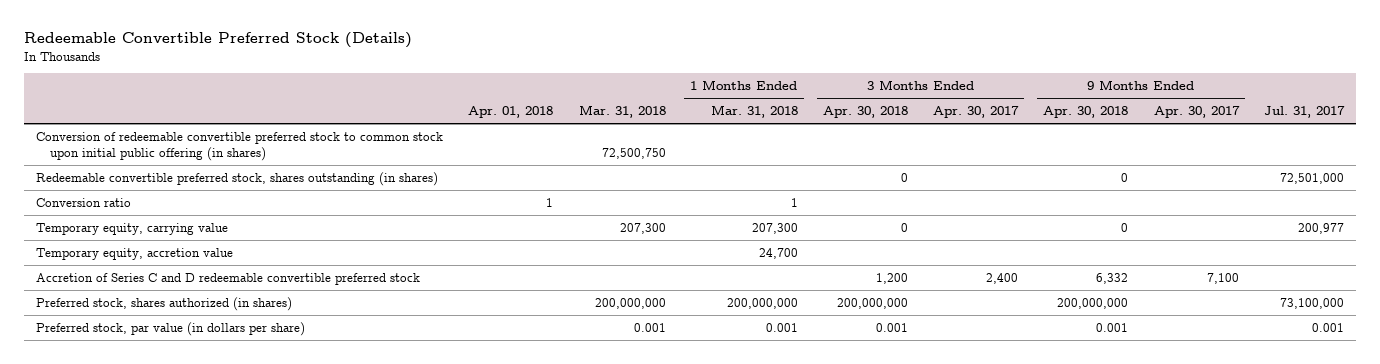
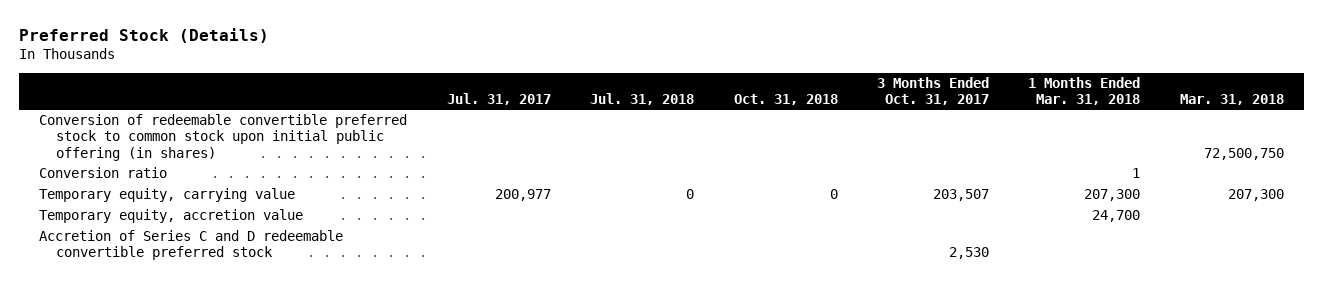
- Redeemable Convertible Preferred Stock (Details)
+ Preferred Stock (Details)
- | Apr. 01, 2018 | Mar. 31, 2018 | 1 Months Ended Mar. 31, 2018 | 3 Months Ended Apr. 30, 2018 | 3 Months Ended Apr. 30, 2017 | 9 Months Ended Apr. 30, 2018 | 9 Months Ended Apr. 30, 2017 | Jul. 31, 2017
+ | Jul. 31, 2017 | Jul. 31, 2018 | Oct. 31, 2018 | 3 Months Ended Oct. 31, 2017 | 1 Months Ended Mar. 31, 2018 | Mar. 31, 2018
- Redeemable convertible preferred stock, shares outstanding (in shares) | | | | 0 | | 0 | | 72,501,000
- Preferred stock, shares authorized (in shares) | | 200,000,000 | 200,000,000 | 200,000,000 | | 200,000,000 | | 73,100,000
- Preferred stock, par value (in dollars per share) | | 0.001 | 0.001 | 0.001 | | 0.001 | | 0.001

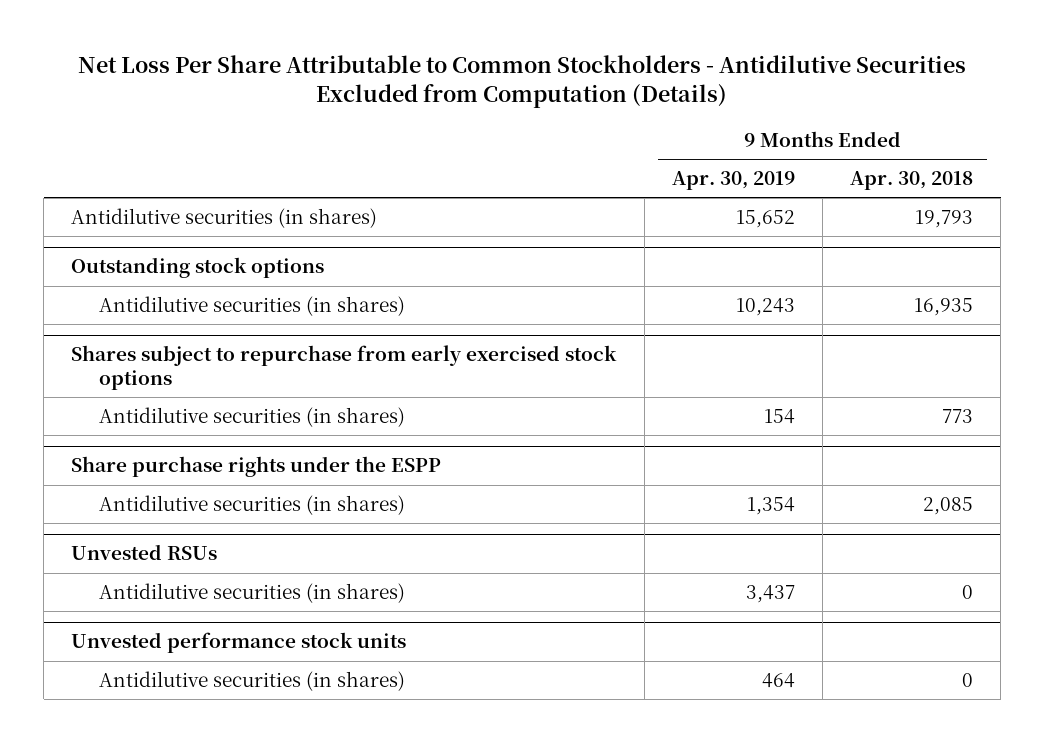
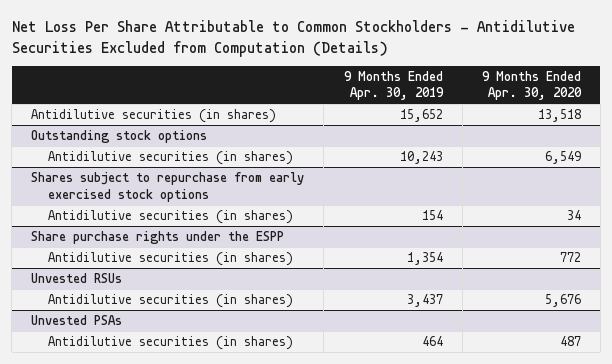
- | 9 Months Ended Apr. 30, 2019 | 9 Months Ended Apr. 30, 2018
+ | 9 Months Ended Apr. 30, 2019 | 9 Months Ended Apr. 30, 2020
- Unvested performance stock units
+ Unvested PSAs

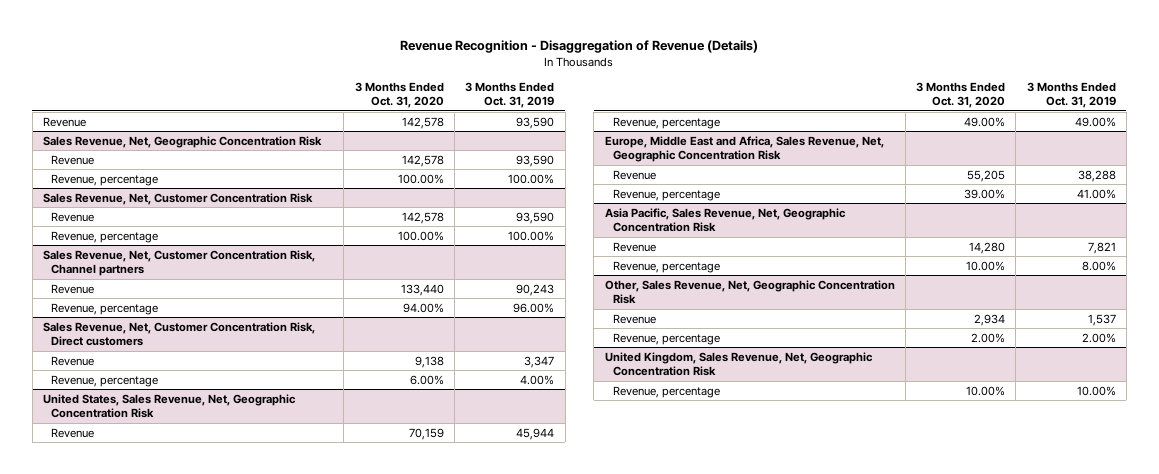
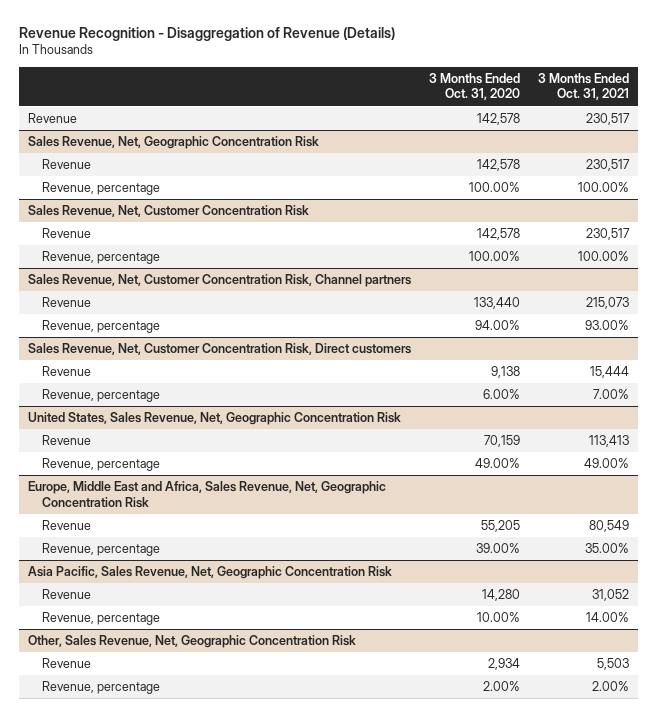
- | 3 Months Ended Oct. 31, 2020 | 3 Months Ended Oct. 31, 2019
+ | 3 Months Ended Oct. 31, 2020 | 3 Months Ended Oct. 31, 2021
- United Kingdom, Sales Revenue, Net, Geographic Concentration Risk
- Revenue, percentage | 10.00% | 10.00%

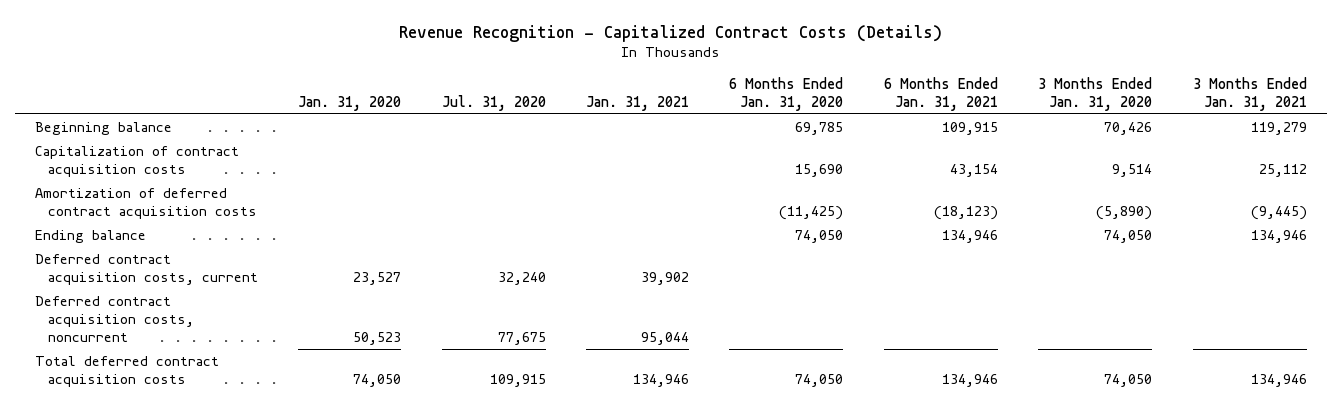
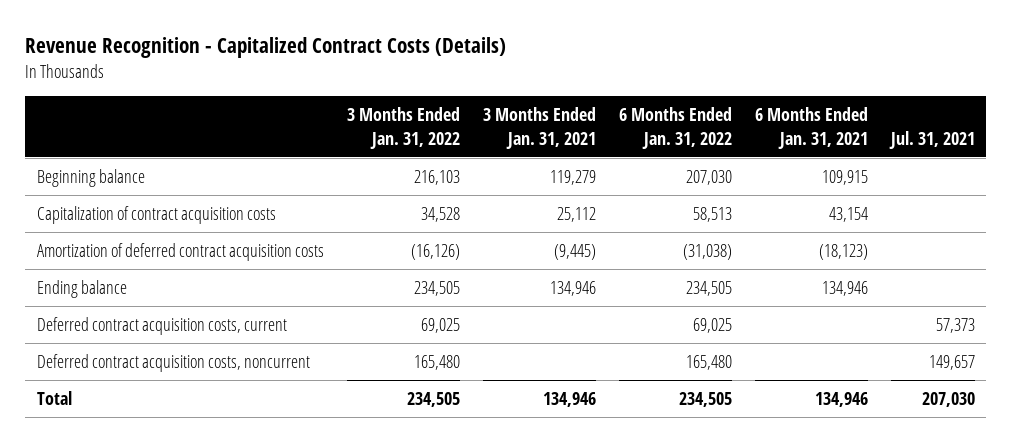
- | Jan. 31, 2020 | Jul. 31, 2020 | Jan. 31, 2021 | 6 Months Ended Jan. 31, 2020 | 6 Months Ended Jan. 31, 2021 | 3 Months Ended Jan. 31, 2020 | 3 Months Ended Jan. 31, 2021
+ | 3 Months Ended Jan. 31, 2022 | 3 Months Ended Jan. 31, 2021 | 6 Months Ended Jan. 31, 2022 | 6 Months Ended Jan. 31, 2021 | Jul. 31, 2021
- Total deferred contract acquisition costs | 74,050 | 109,915 | 134,946 | 74,050 | 134,946 | 74,050 | 134,946
+ Total | 234,505 | 134,946 | 234,505 | 134,946 | 207,030

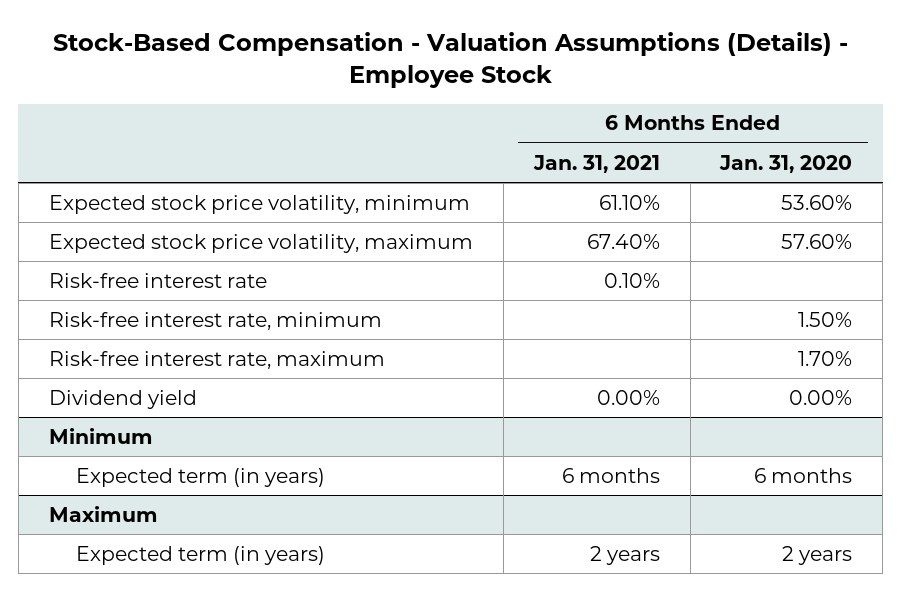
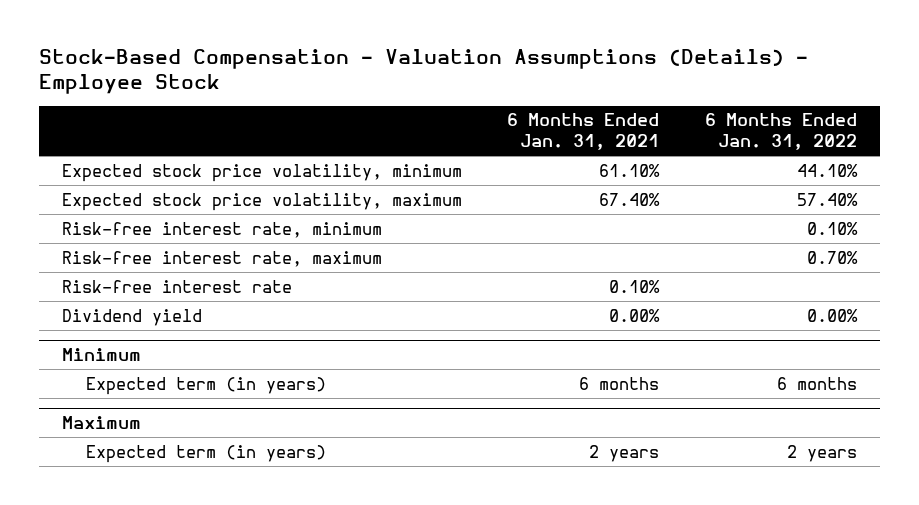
- | 6 Months Ended Jan. 31, 2021 | 6 Months Ended Jan. 31, 2020
+ | 6 Months Ended Jan. 31, 2021 | 6 Months Ended Jan. 31, 2022
moved down: Risk-free interest rate | 0.10% |

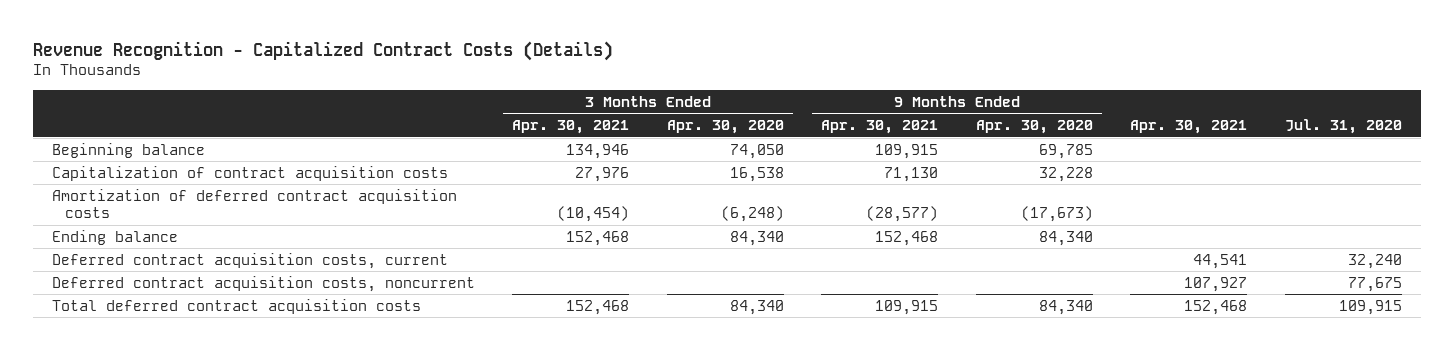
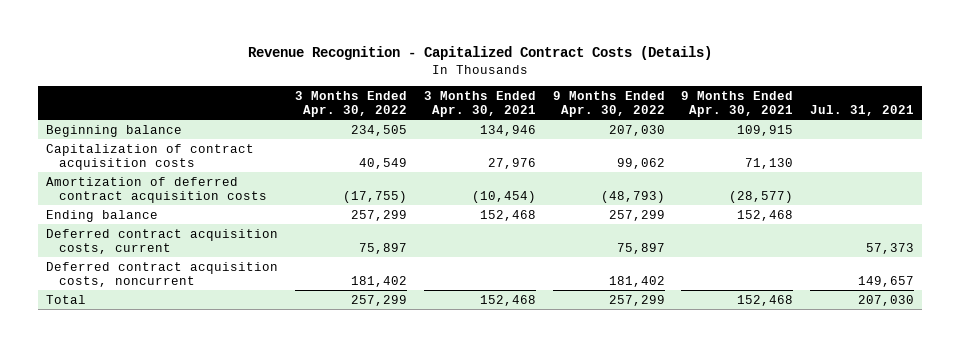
- | 3 Months Ended Apr. 30, 2021 | 3 Months Ended Apr. 30, 2020 | 9 Months Ended Apr. 30, 2021 | 9 Months Ended Apr. 30, 2020 | Apr. 30, 2021 | Jul. 31, 2020
+ | 3 Months Ended Apr. 30, 2022 | 3 Months Ended Apr. 30, 2021 | 9 Months Ended Apr. 30, 2022 | 9 Months Ended Apr. 30, 2021 | Jul. 31, 2021
- Total deferred contract acquisition costs | 152,468 | 84,340 | 109,915 | 84,340 | 152,468 | 109,915
+ Total | 257,299 | 152,468 | 257,299 | 152,468 | 207,030

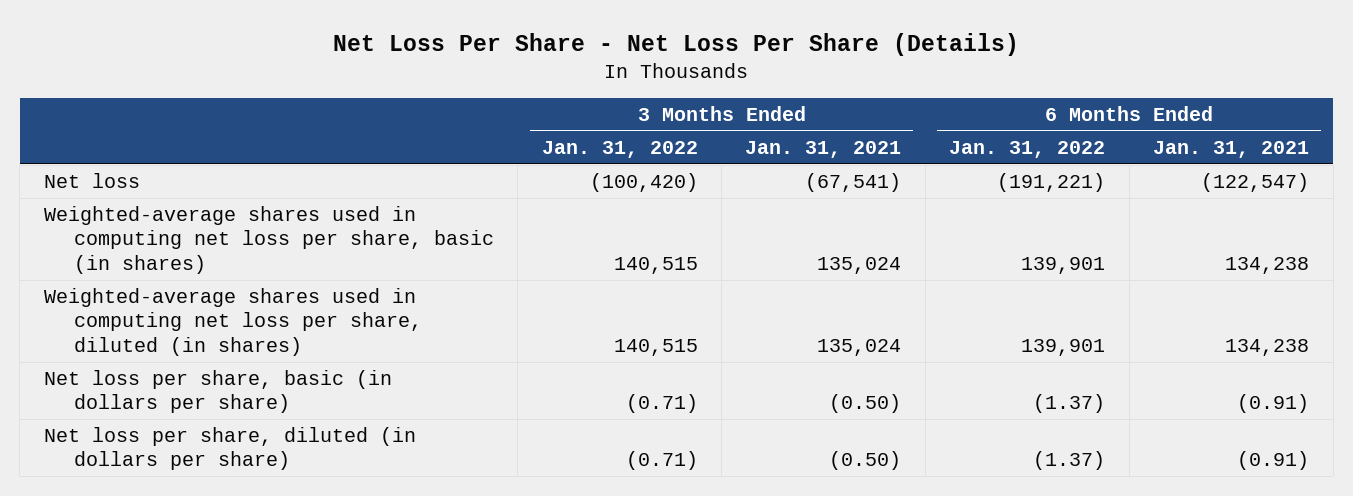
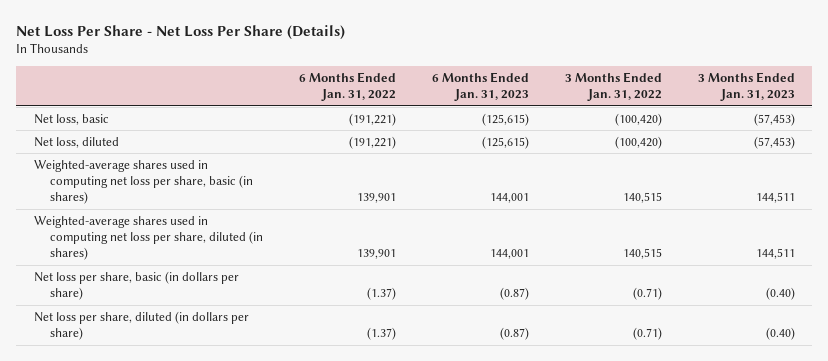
- | 3 Months Ended Jan. 31, 2022 | 3 Months Ended Jan. 31, 2021 | 6 Months Ended Jan. 31, 2022 | 6 Months Ended Jan. 31, 2021
+ | 6 Months Ended Jan. 31, 2022 | 6 Months Ended Jan. 31, 2023 | 3 Months Ended Jan. 31, 2022 | 3 Months Ended Jan. 31, 2023
- Net loss | (100,420) | (67,541) | (191,221) | (122,547)
+ Net loss, basic | (191,221) | (125,615) | (100,420) | (57,453)
+ Net loss, diluted | (191,221) | (125,615) | (100,420) | (57,453)

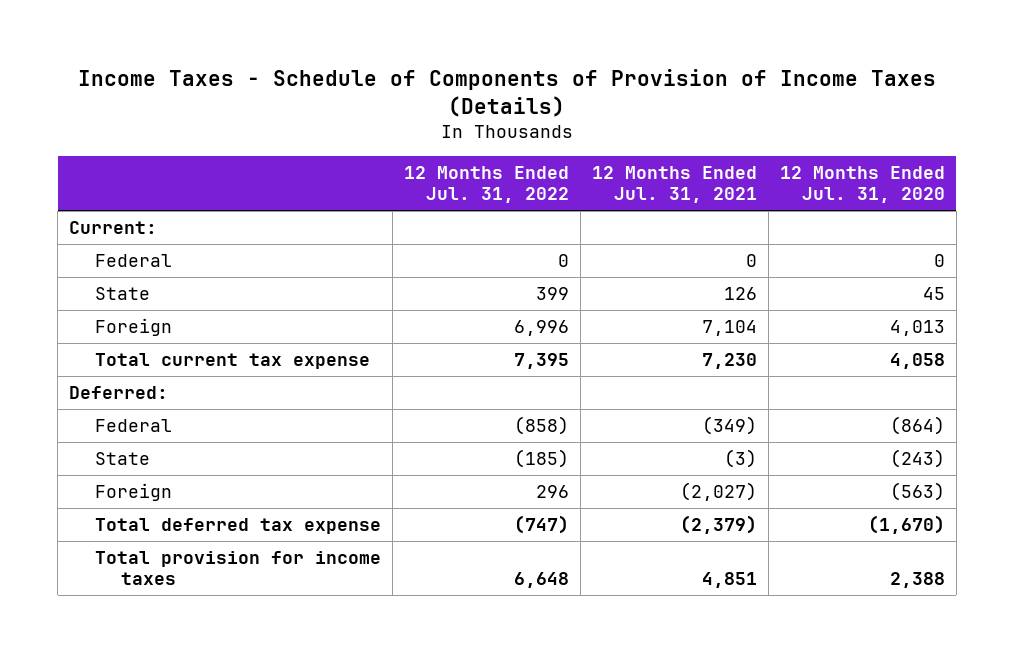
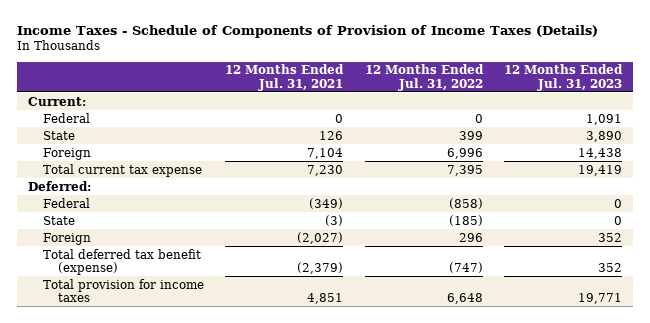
- | 12 Months Ended Jul. 31, 2022 | 12 Months Ended Jul. 31, 2021 | 12 Months Ended Jul. 31, 2020
+ | 12 Months Ended Jul. 31, 2021 | 12 Months Ended Jul. 31, 2022 | 12 Months Ended Jul. 31, 2023
- Total deferred tax expense | (747) | (2,379) | (1,670)
+ Total deferred tax benefit (expense) | (2,379) | (747) | 352

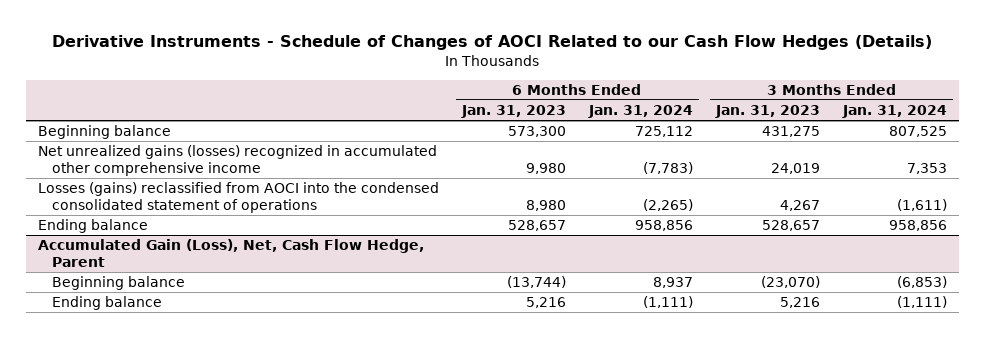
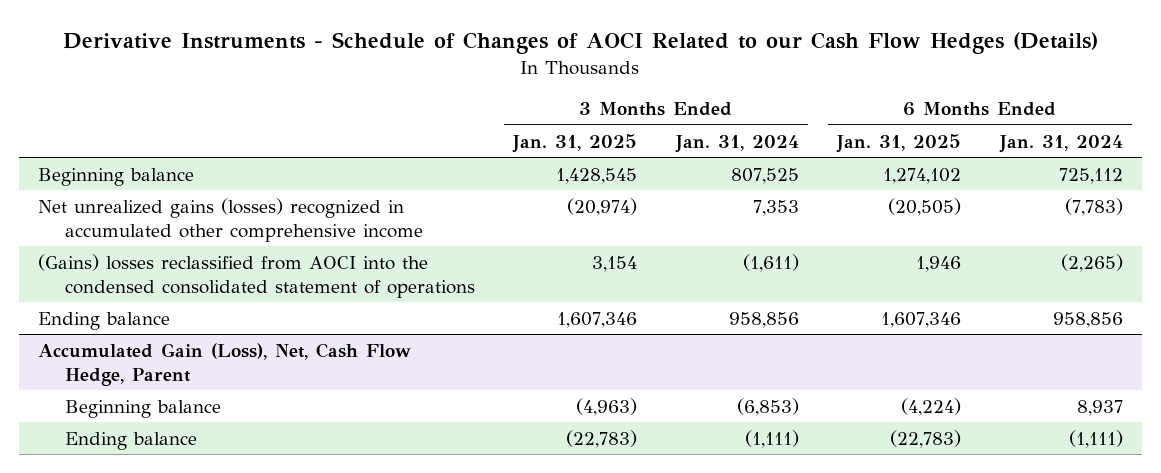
- | 6 Months Ended Jan. 31, 2023 | 6 Months Ended Jan. 31, 2024 | 3 Months Ended Jan. 31, 2023 | 3 Months Ended Jan. 31, 2024
+ | 3 Months Ended Jan. 31, 2025 | 3 Months Ended Jan. 31, 2024 | 6 Months Ended Jan. 31, 2025 | 6 Months Ended Jan. 31, 2024
- Losses (gains) reclassified from AOCI into the condensed consolidated statement of operations | 8,980 | (2,265) | 4,267 | (1,611)
+ (Gains) losses reclassified from AOCI into the condensed consolidated statement of operations | 3,154 | (1,611) | 1,946 | (2,265)

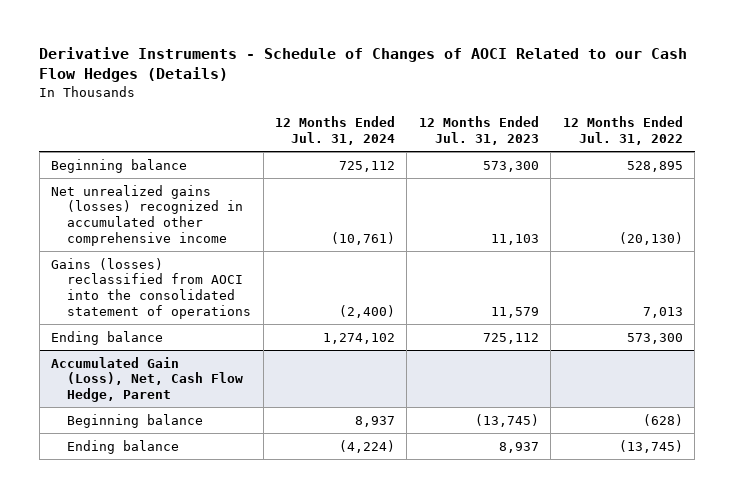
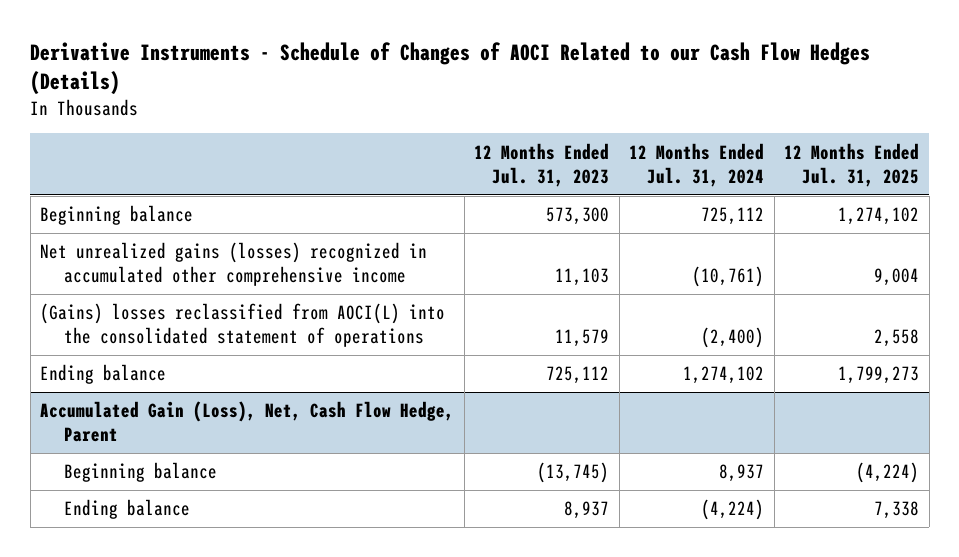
- | 12 Months Ended Jul. 31, 2024 | 12 Months Ended Jul. 31, 2023 | 12 Months Ended Jul. 31, 2022
+ | 12 Months Ended Jul. 31, 2023 | 12 Months Ended Jul. 31, 2024 | 12 Months Ended Jul. 31, 2025
- Gains (losses) reclassified from AOCI into the consolidated statement of operations | (2,400) | 11,579 | 7,013
+ (Gains) losses reclassified from AOCI(L) into the consolidated statement of operations | 11,579 | (2,400) | 2,558

